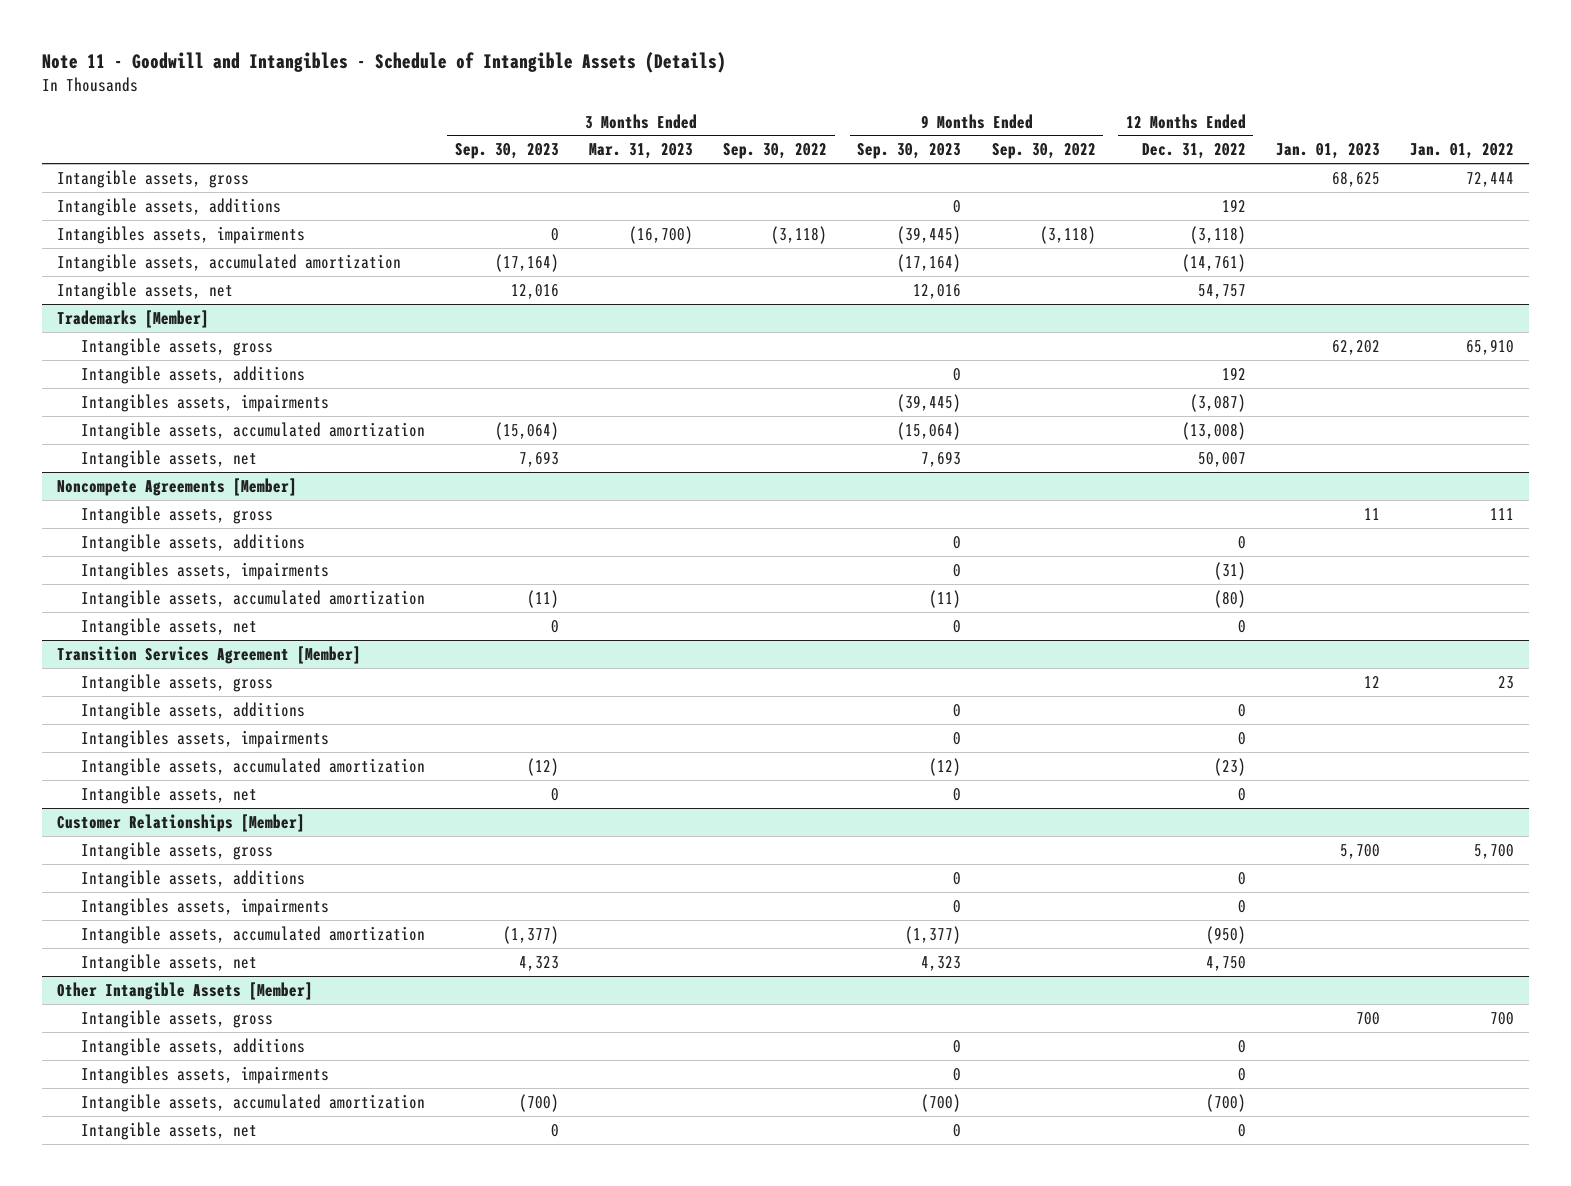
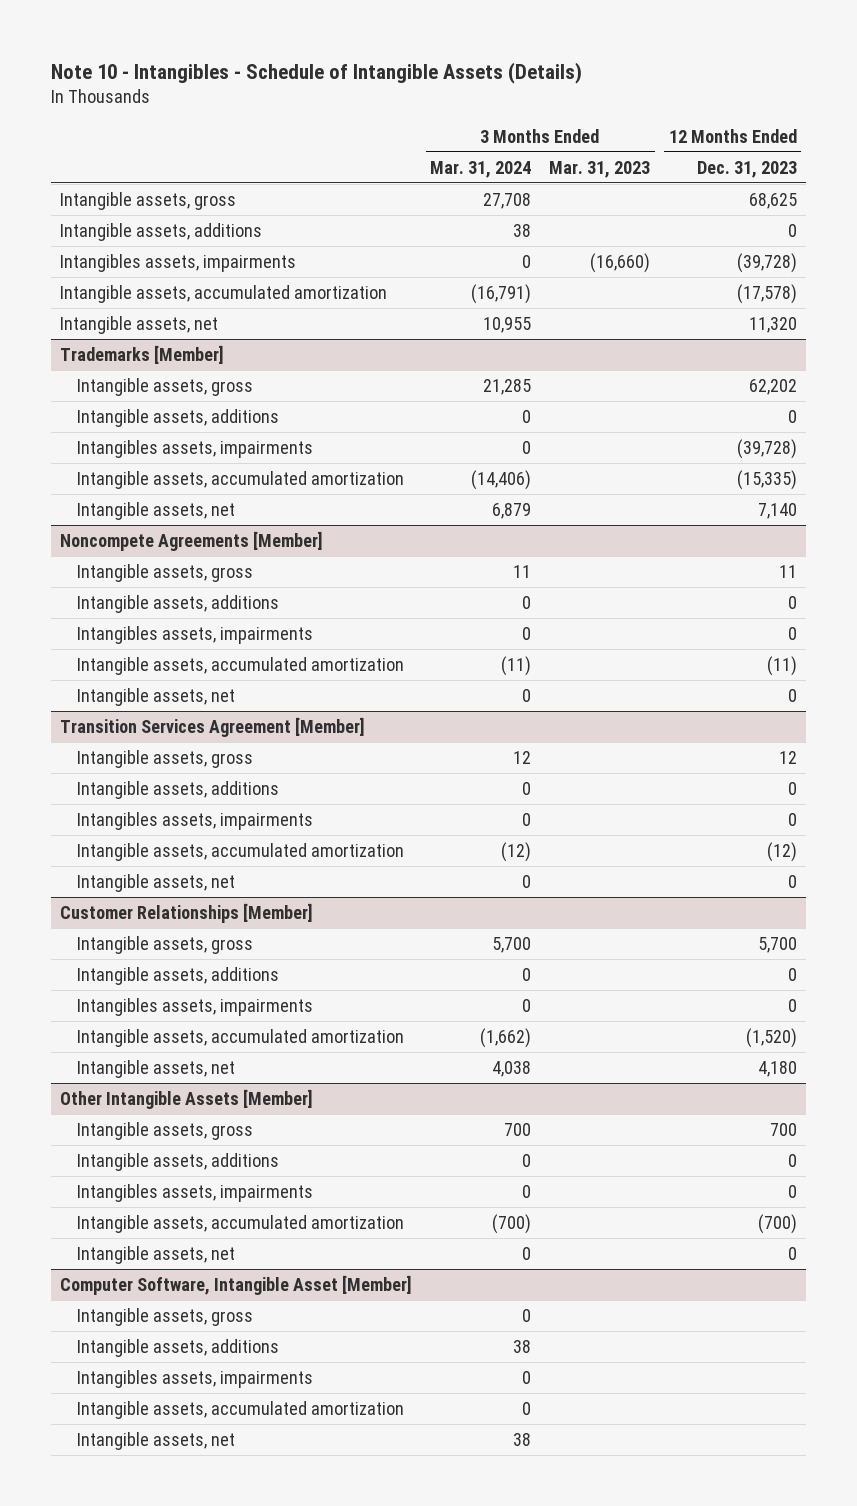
- Note 11 - Goodwill and Intangibles - Schedule of Intangible Assets (Details)
+ Note 10 - Intangibles - Schedule of Intangible Assets (Details)
- | 3 Months Ended Sep. 30, 2023 | 3 Months Ended Mar. 31, 2023 | 3 Months Ended Sep. 30, 2022 | 9 Months Ended Sep. 30, 2023 | 9 Months Ended Sep. 30, 2022 | 12 Months Ended Dec. 31, 2022 | Jan. 01, 2023 | Jan. 01, 2022
+ | 3 Months Ended Mar. 31, 2024 | 3 Months Ended Mar. 31, 2023 | 12 Months Ended Dec. 31, 2023
- Intangibles assets, impairments | 0 | (16,700) | (3,118) | (39,445) | (3,118) | (3,118) | |
+ Intangibles assets, impairments | 0 | (16,660) | (39,728)
+ Computer Software, Intangible Asset [Member]
+ Intangible assets, gross | 0 | |
+ Intangible assets, additions | 38 | |
+ Intangibles assets, impairments | 0 | |
+ Intangible assets, accumulated amortization | 0 | |
+ Intangible assets, net | 38 | |

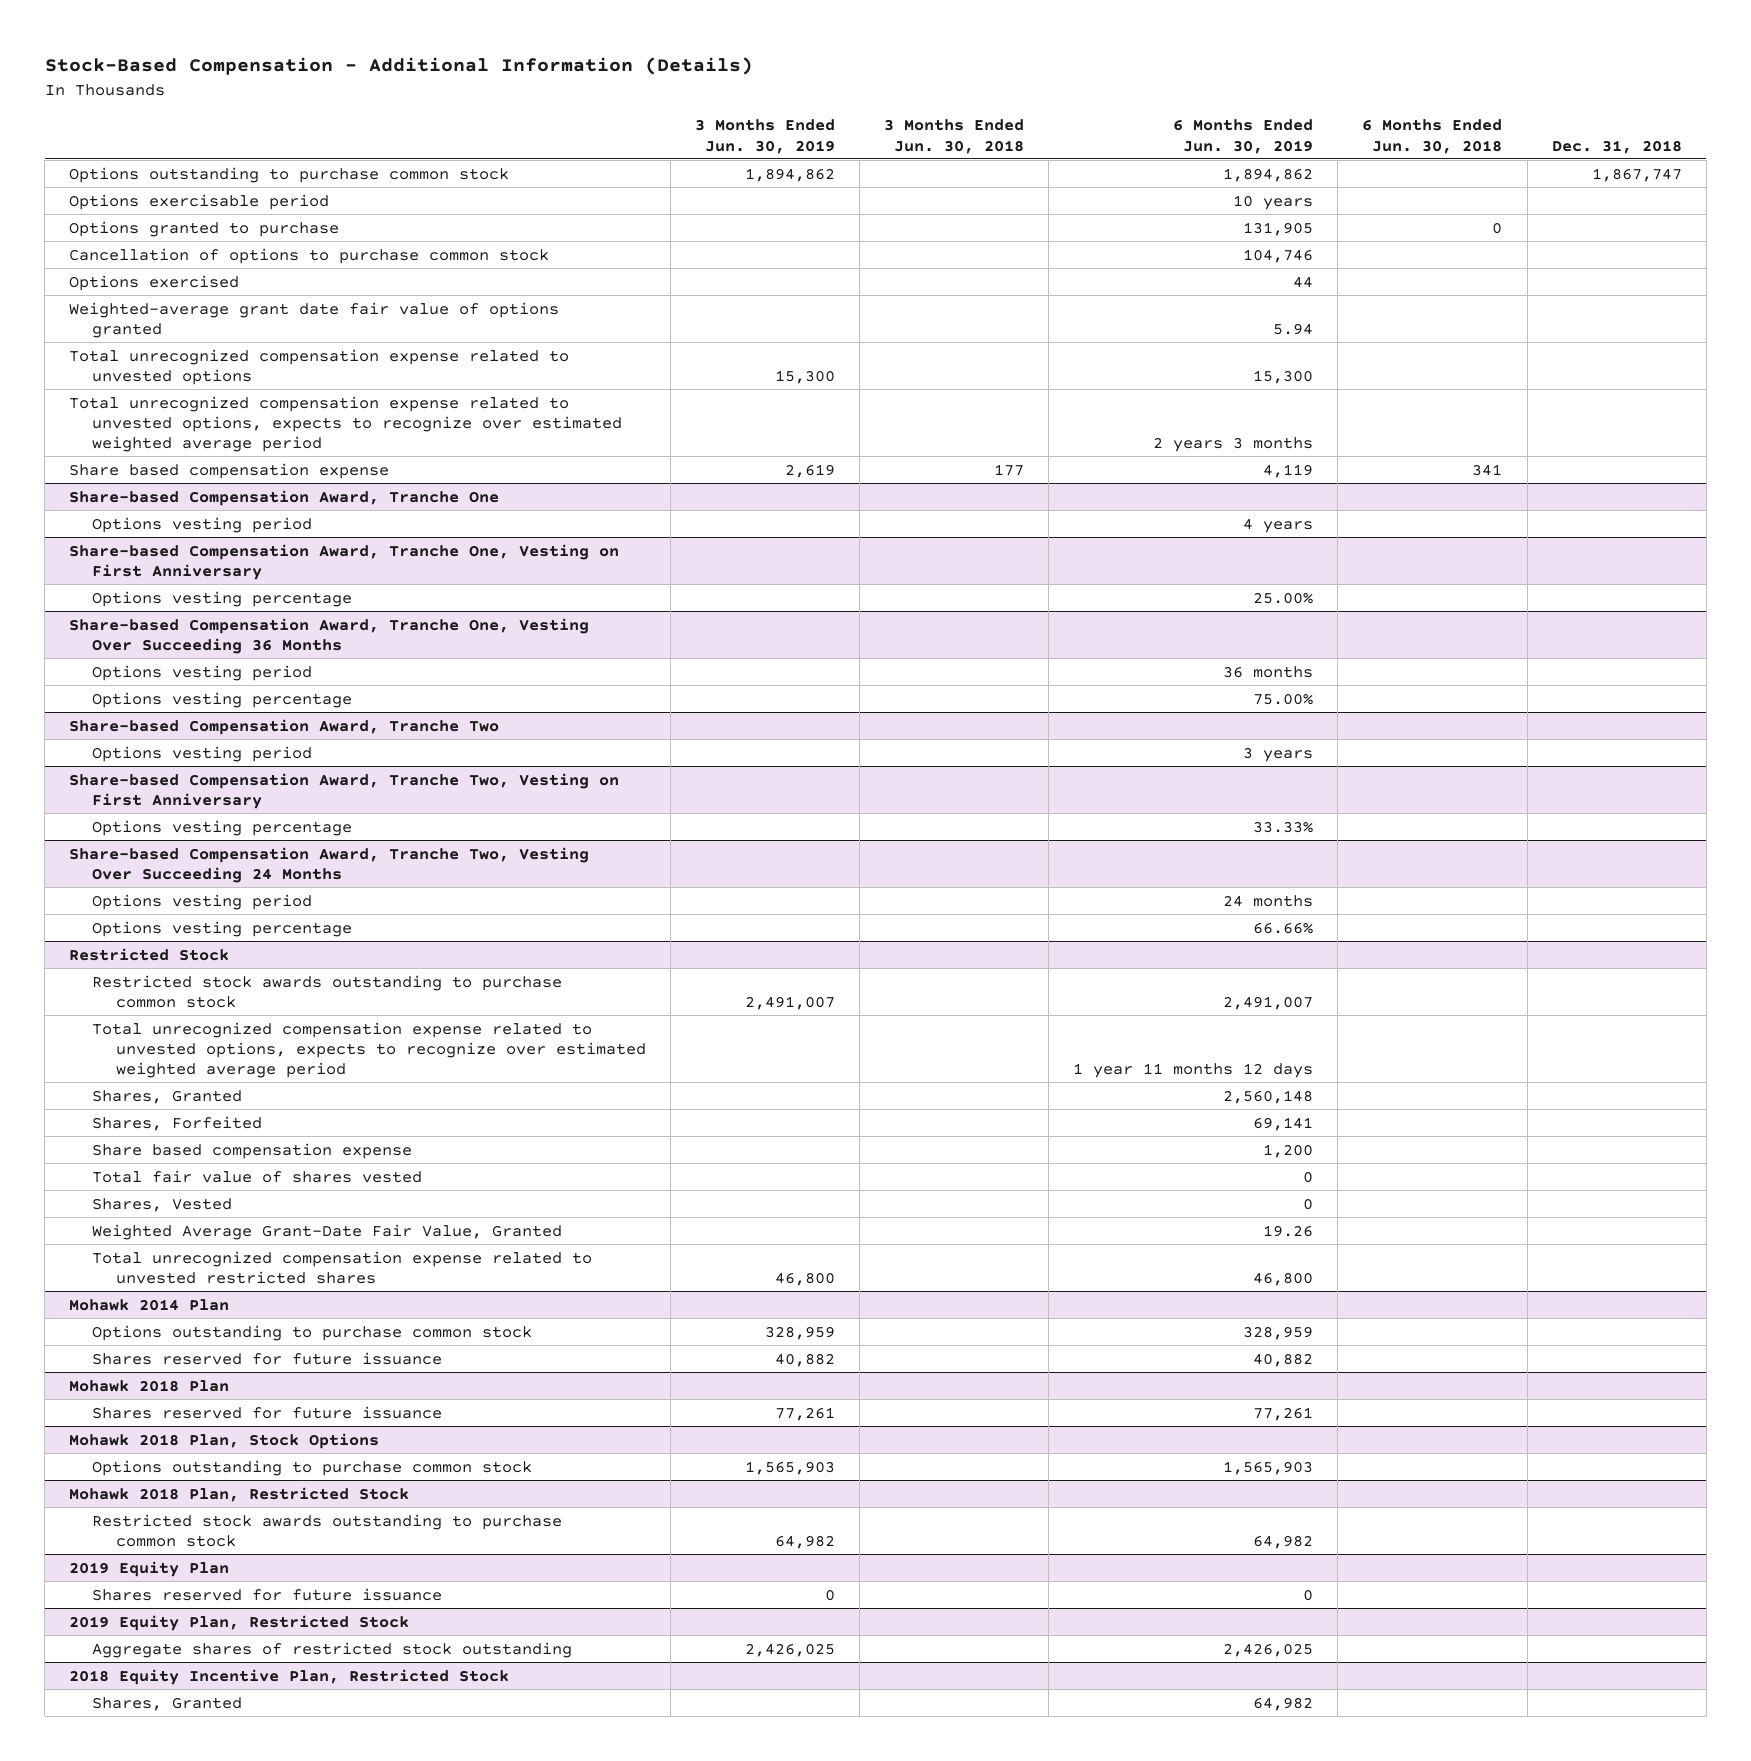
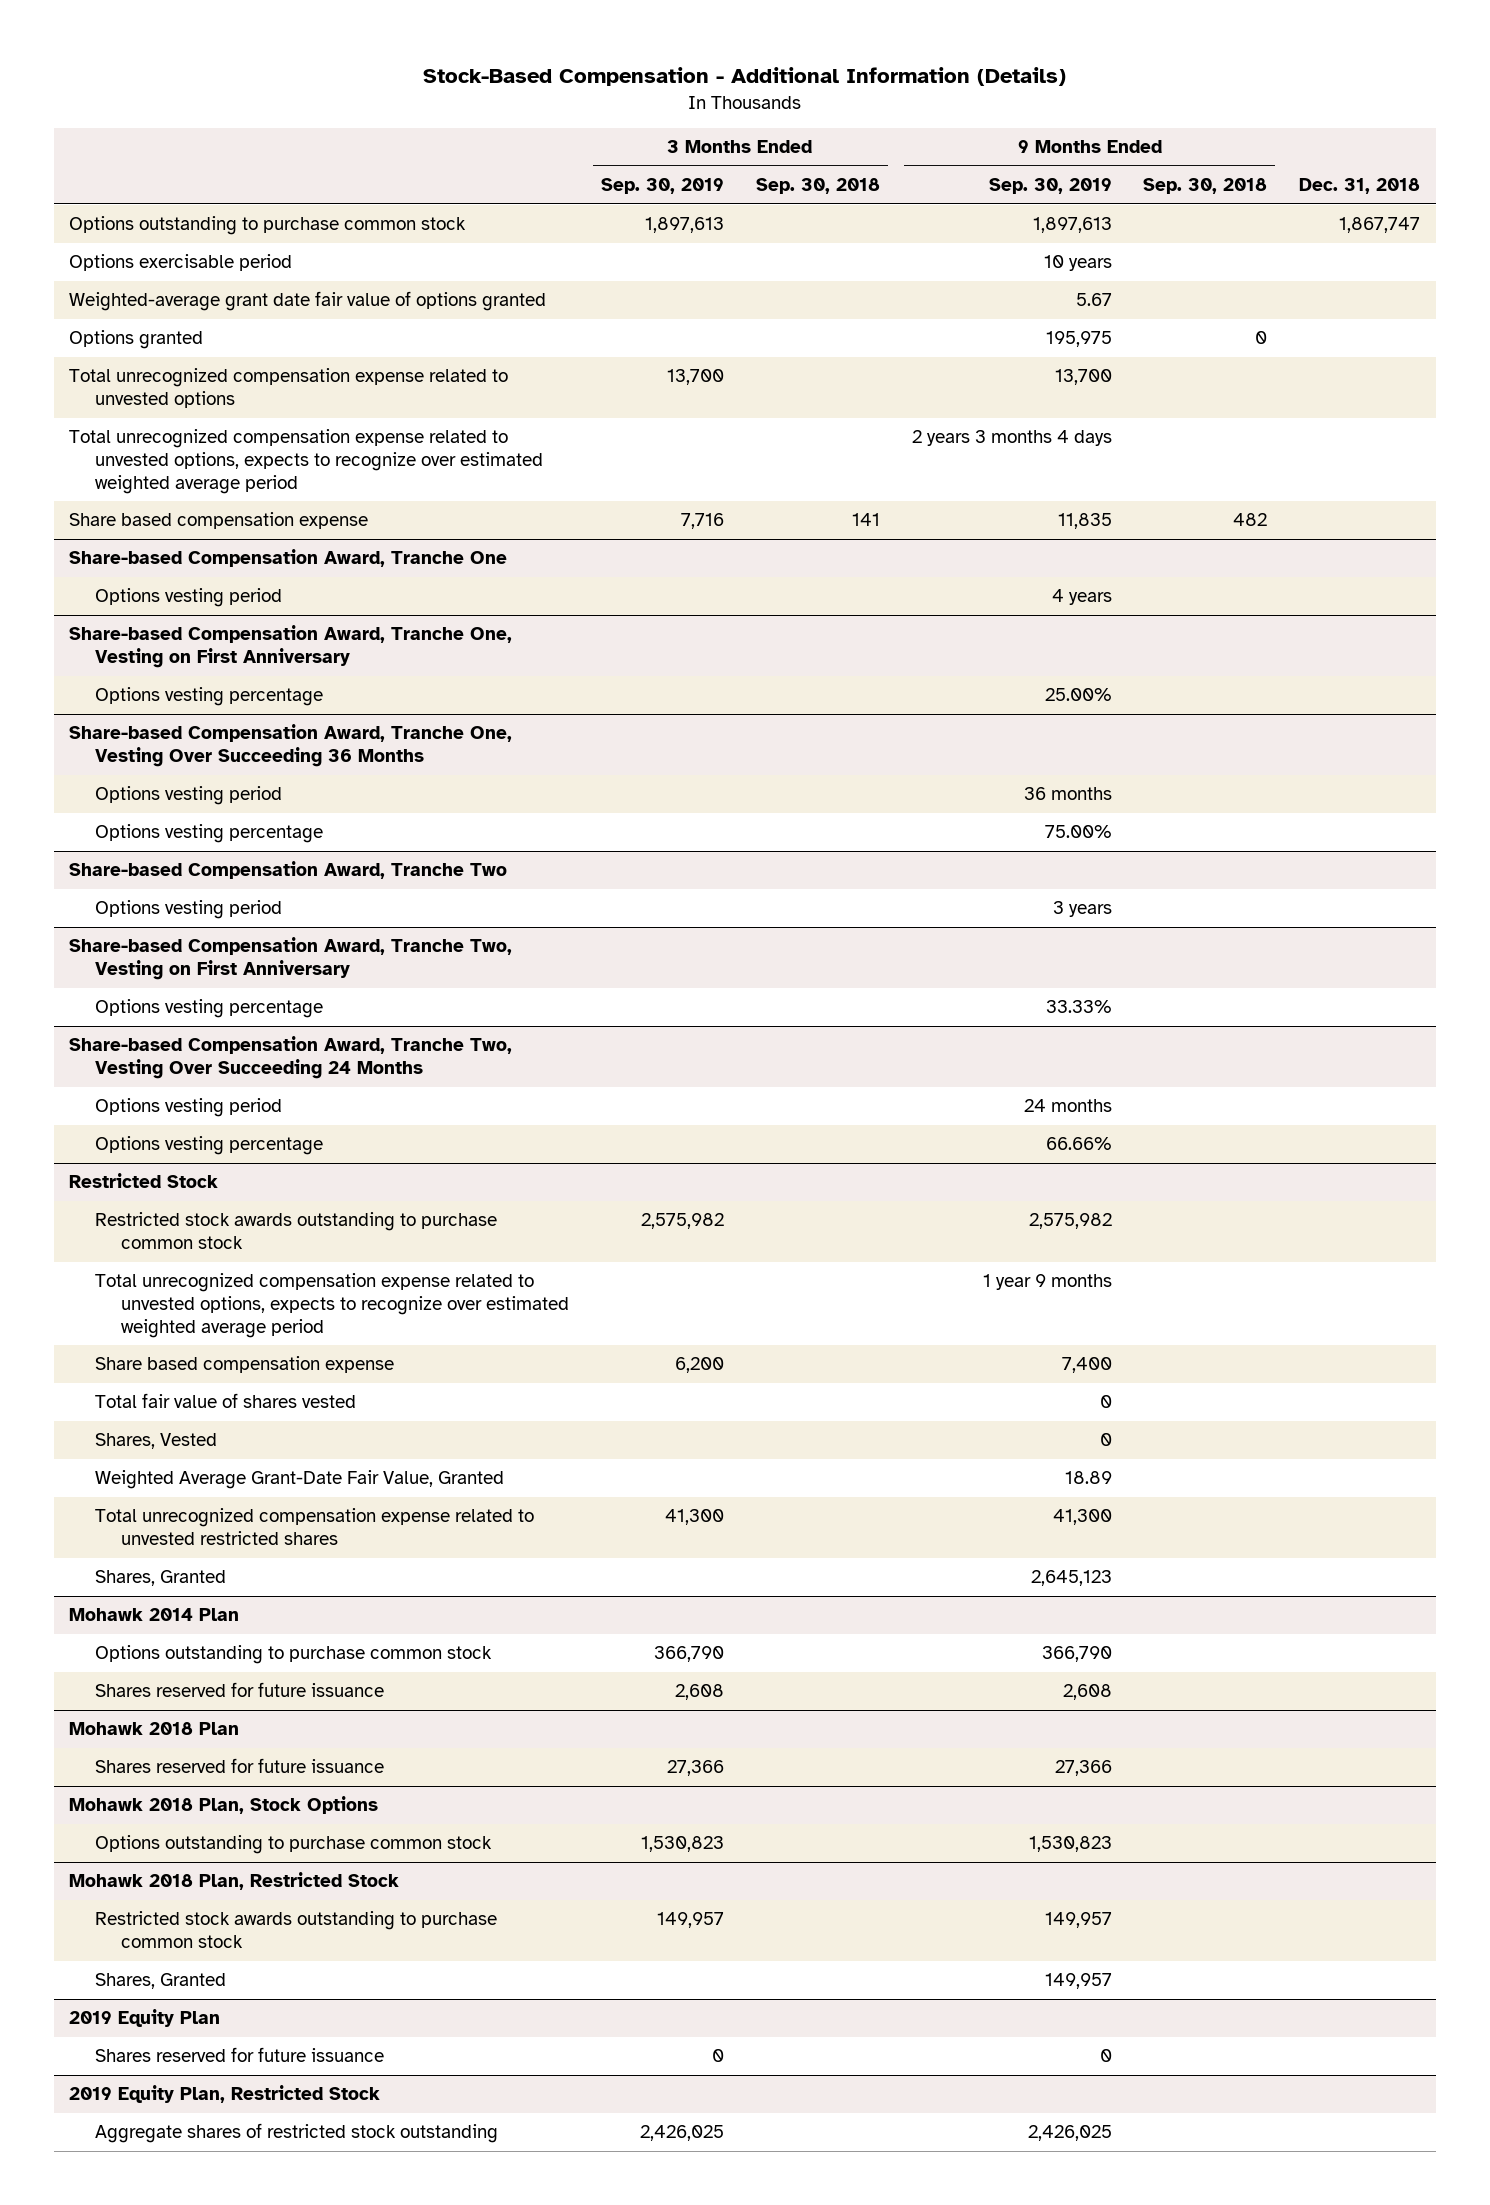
- | 3 Months Ended Jun. 30, 2019 | 3 Months Ended Jun. 30, 2018 | 6 Months Ended Jun. 30, 2019 | 6 Months Ended Jun. 30, 2018 | Dec. 31, 2018
+ | 3 Months Ended Sep. 30, 2019 | 3 Months Ended Sep. 30, 2018 | 9 Months Ended Sep. 30, 2019 | 9 Months Ended Sep. 30, 2018 | Dec. 31, 2018
- Options granted to purchase | | | 131,905 | 0 |
- Cancellation of options to purchase common stock | | | 104,746 | |
- Options exercised | | | 44 | |
+ Options granted | | | 195,975 | 0 |
@ Restricted Stock
- Shares, Forfeited | | | 69,141 | |
moved down: Shares, Granted | | | 2,645,123 | |
@ Mohawk 2018 Plan, Restricted Stock
+ Shares, Granted | | | 149,957 | |
- 2018 Equity Incentive Plan, Restricted Stock
- Shares, Granted | | | 64,982 | |

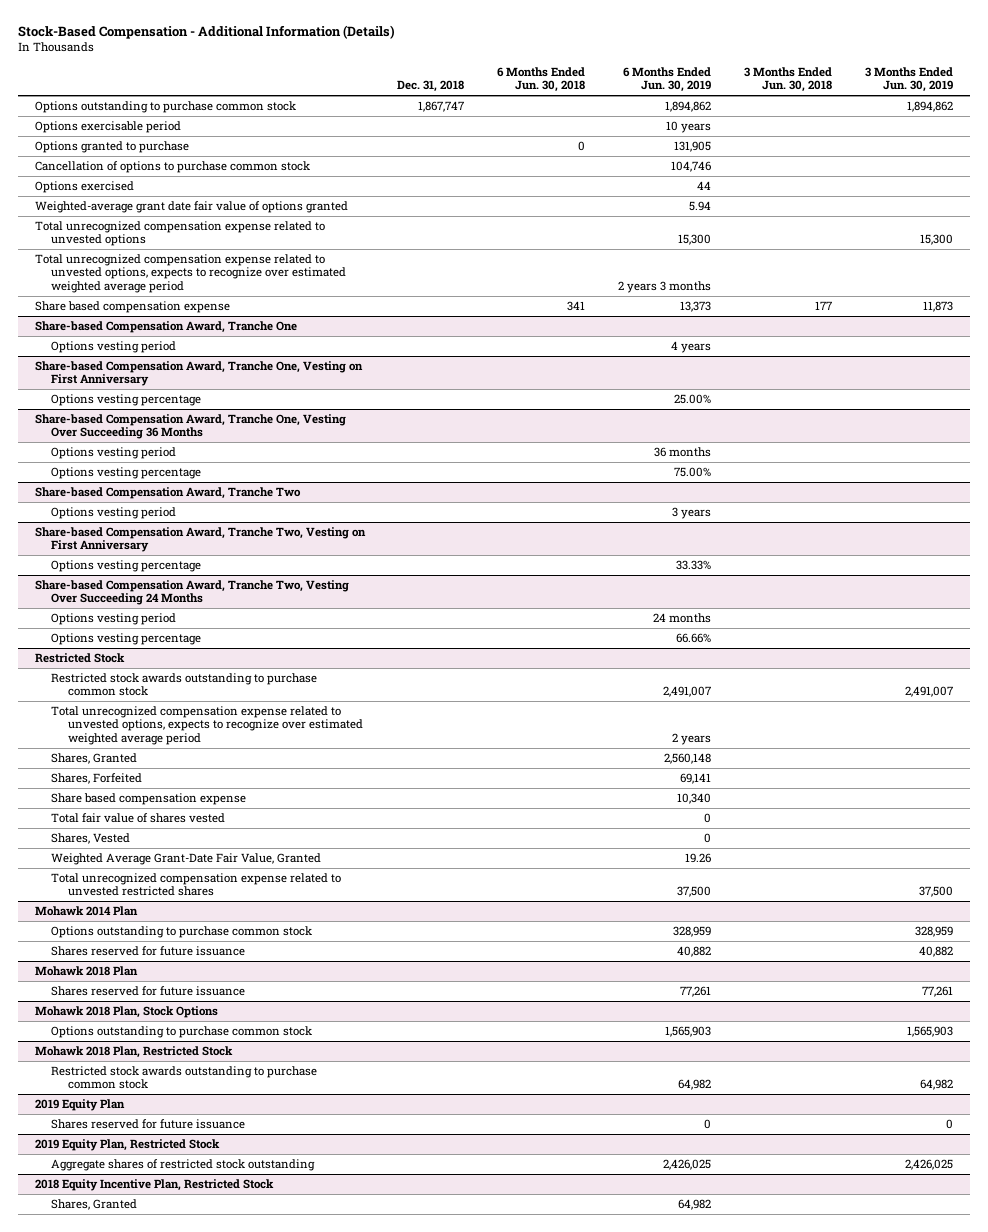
- | 3 Months Ended Sep. 30, 2019 | 3 Months Ended Sep. 30, 2018 | 9 Months Ended Sep. 30, 2019 | 9 Months Ended Sep. 30, 2018 | Dec. 31, 2018
+ | Dec. 31, 2018 | 6 Months Ended Jun. 30, 2018 | 6 Months Ended Jun. 30, 2019 | 3 Months Ended Jun. 30, 2018 | 3 Months Ended Jun. 30, 2019
+ Options granted to purchase | | 0 | 131,905 | |
+ Cancellation of options to purchase common stock | | | 104,746 | |
+ Options exercised | | | 44 | |
- Options granted | | | 195,975 | 0 |
@ Restricted Stock
moved up: Shares, Granted | | | 2,560,148 | |
+ Shares, Forfeited | | | 69,141 | |
@ Mohawk 2018 Plan, Restricted Stock
- Shares, Granted | | | 149,957 | |
+ 2018 Equity Incentive Plan, Restricted Stock
+ Shares, Granted | | | 64,982 | |

